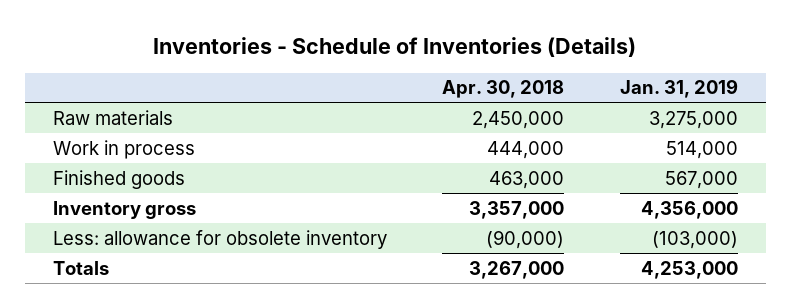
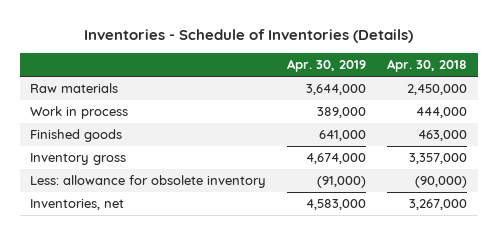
- | Apr. 30, 2018 | Jan. 31, 2019
+ | Apr. 30, 2019 | Apr. 30, 2018
- Totals | 3,267,000 | 4,253,000
+ Inventories, net | 4,583,000 | 3,267,000

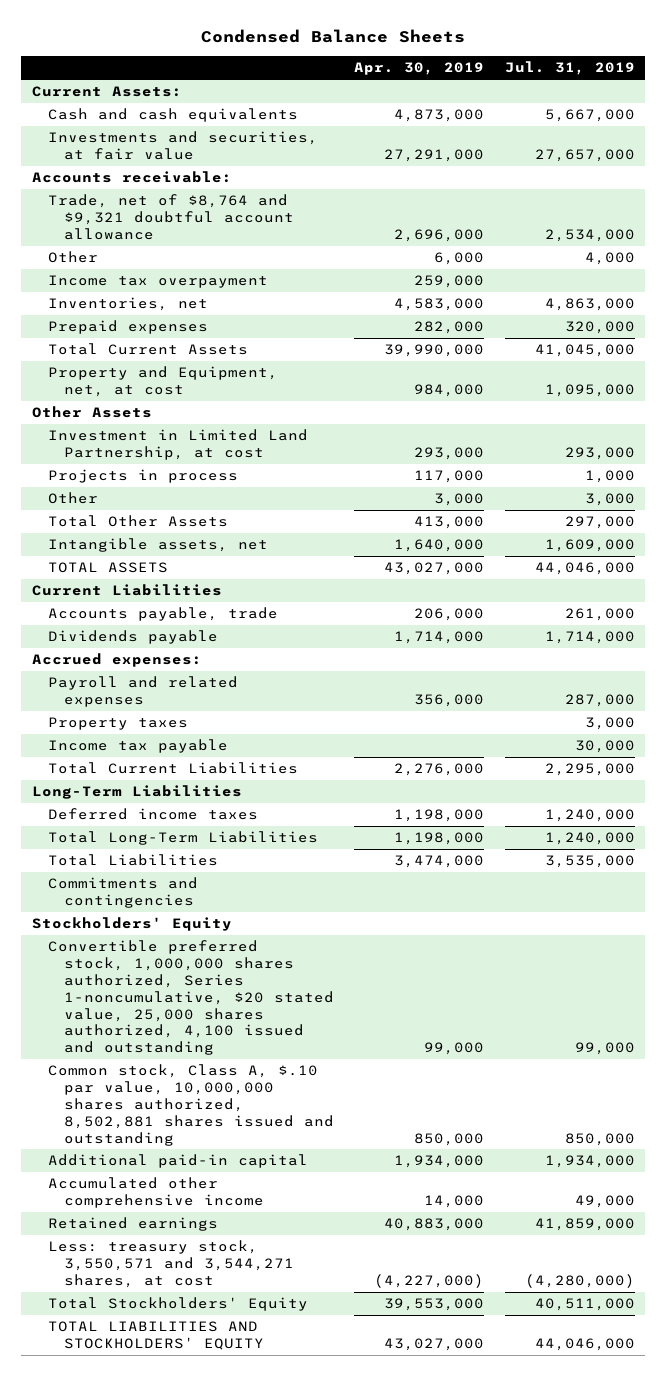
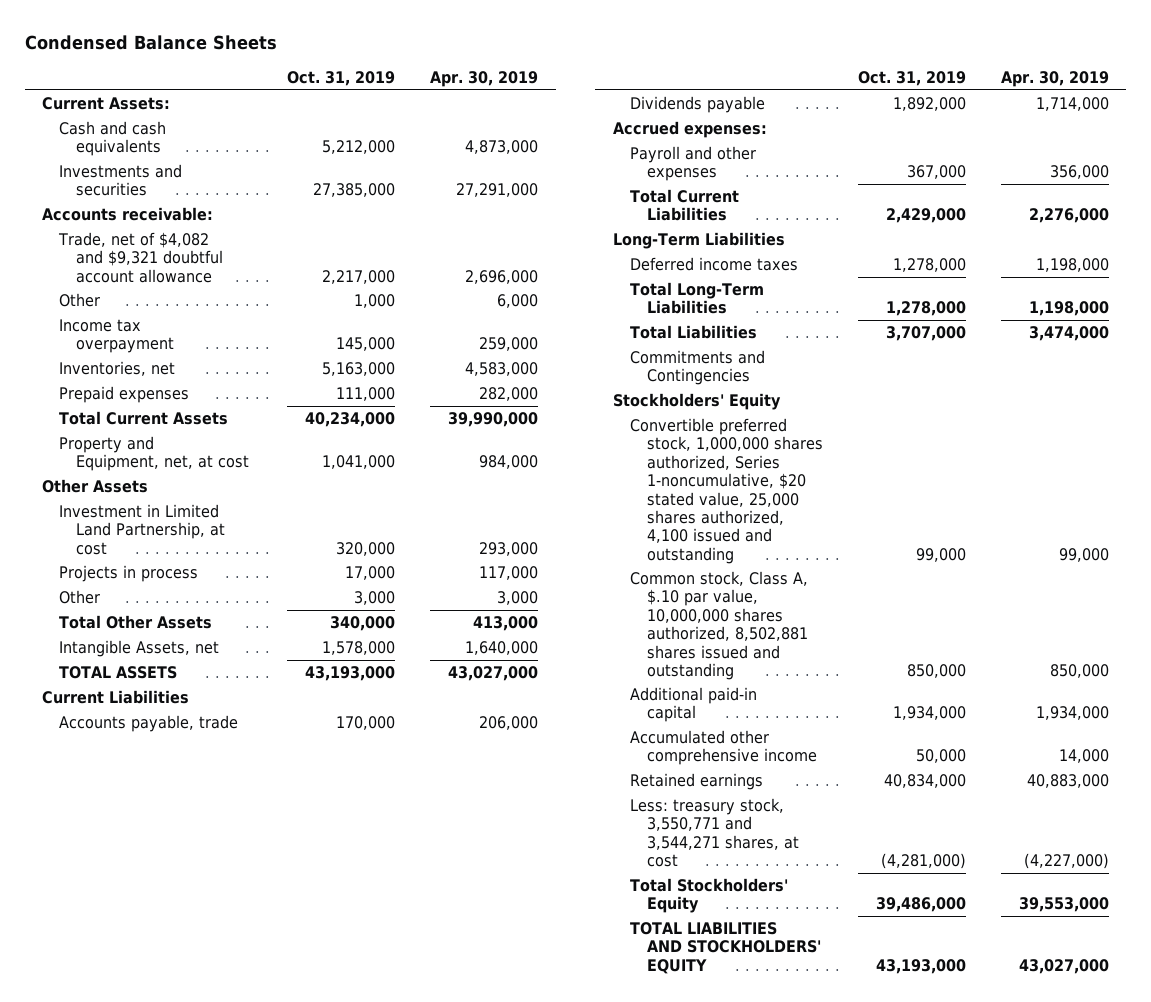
- | Apr. 30, 2019 | Jul. 31, 2019
+ | Oct. 31, 2019 | Apr. 30, 2019
- Investments and securities, at fair value | 27,291,000 | 27,657,000
+ Investments and securities | 27,385,000 | 27,291,000
- Trade, net of $8,764 and $9,321 doubtful account allowance | 2,696,000 | 2,534,000
+ Trade, net of $4,082 and $9,321 doubtful account allowance | 2,217,000 | 2,696,000
- Intangible assets, net | 1,640,000 | 1,609,000
+ Intangible Assets, net | 1,578,000 | 1,640,000
- Payroll and related expenses | 356,000 | 287,000
- Property taxes | | 3,000
- Income tax payable | | 30,000
+ Payroll and other expenses | 367,000 | 356,000
- Commitments and contingencies
+ Commitments and Contingencies
- Less: treasury stock, 3,550,571 and 3,544,271 shares, at cost | (4,227,000) | (4,280,000)
+ Less: treasury stock, 3,550,771 and 3,544,271 shares, at cost | (4,281,000) | (4,227,000)

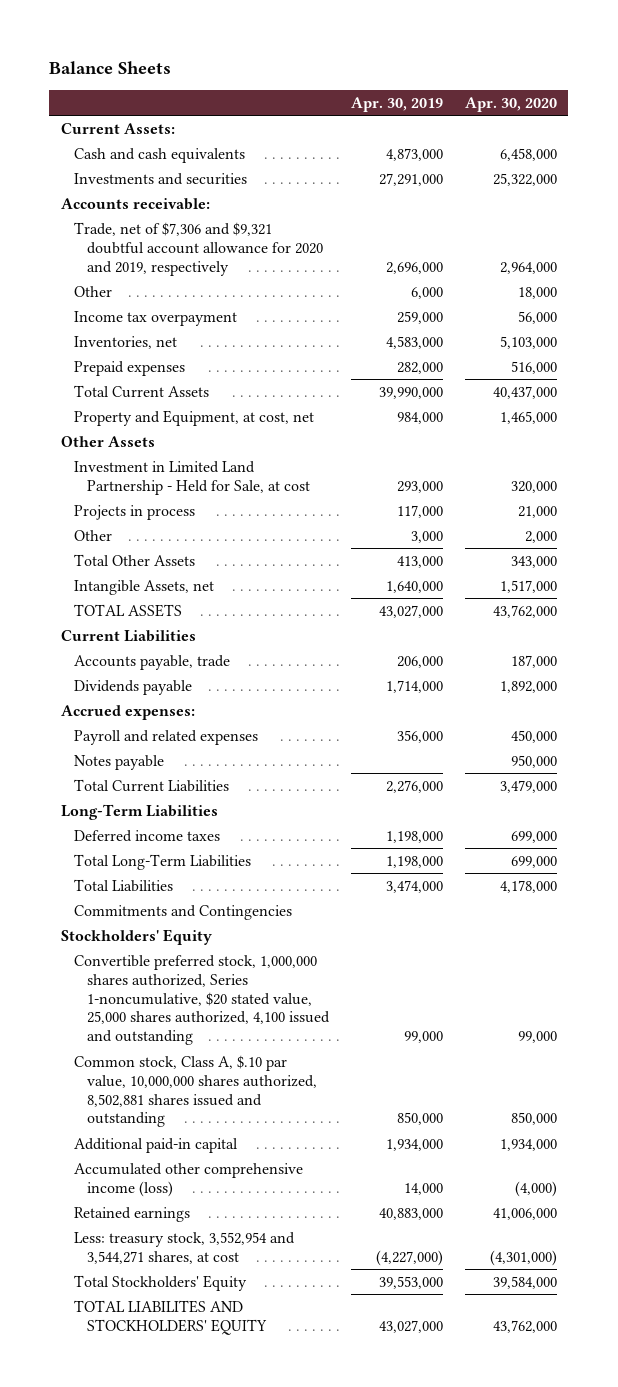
- Condensed Balance Sheets
+ Balance Sheets
- | Oct. 31, 2019 | Apr. 30, 2019
+ | Apr. 30, 2019 | Apr. 30, 2020
- Trade, net of $4,082 and $9,321 doubtful account allowance | 2,217,000 | 2,696,000
+ Trade, net of $7,306 and $9,321 doubtful account allowance for 2020 and 2019, respectively | 2,696,000 | 2,964,000
- Property and Equipment, net, at cost | 1,041,000 | 984,000
+ Property and Equipment, at cost, net | 984,000 | 1,465,000
- Investment in Limited Land Partnership, at cost | 320,000 | 293,000
+ Investment in Limited Land Partnership - Held for Sale, at cost | 293,000 | 320,000
- Payroll and other expenses | 367,000 | 356,000
+ Payroll and related expenses | 356,000 | 450,000
+ Notes payable | | 950,000
- Accumulated other comprehensive income | 50,000 | 14,000
+ Accumulated other comprehensive income (loss) | 14,000 | (4,000)
- Less: treasury stock, 3,550,771 and 3,544,271 shares, at cost | (4,281,000) | (4,227,000)
+ Less: treasury stock, 3,552,954 and 3,544,271 shares, at cost | (4,227,000) | (4,301,000)
- TOTAL LIABILITIES AND STOCKHOLDERS' EQUITY | 43,193,000 | 43,027,000
+ TOTAL LIABILITES AND STOCKHOLDERS' EQUITY | 43,027,000 | 43,762,000

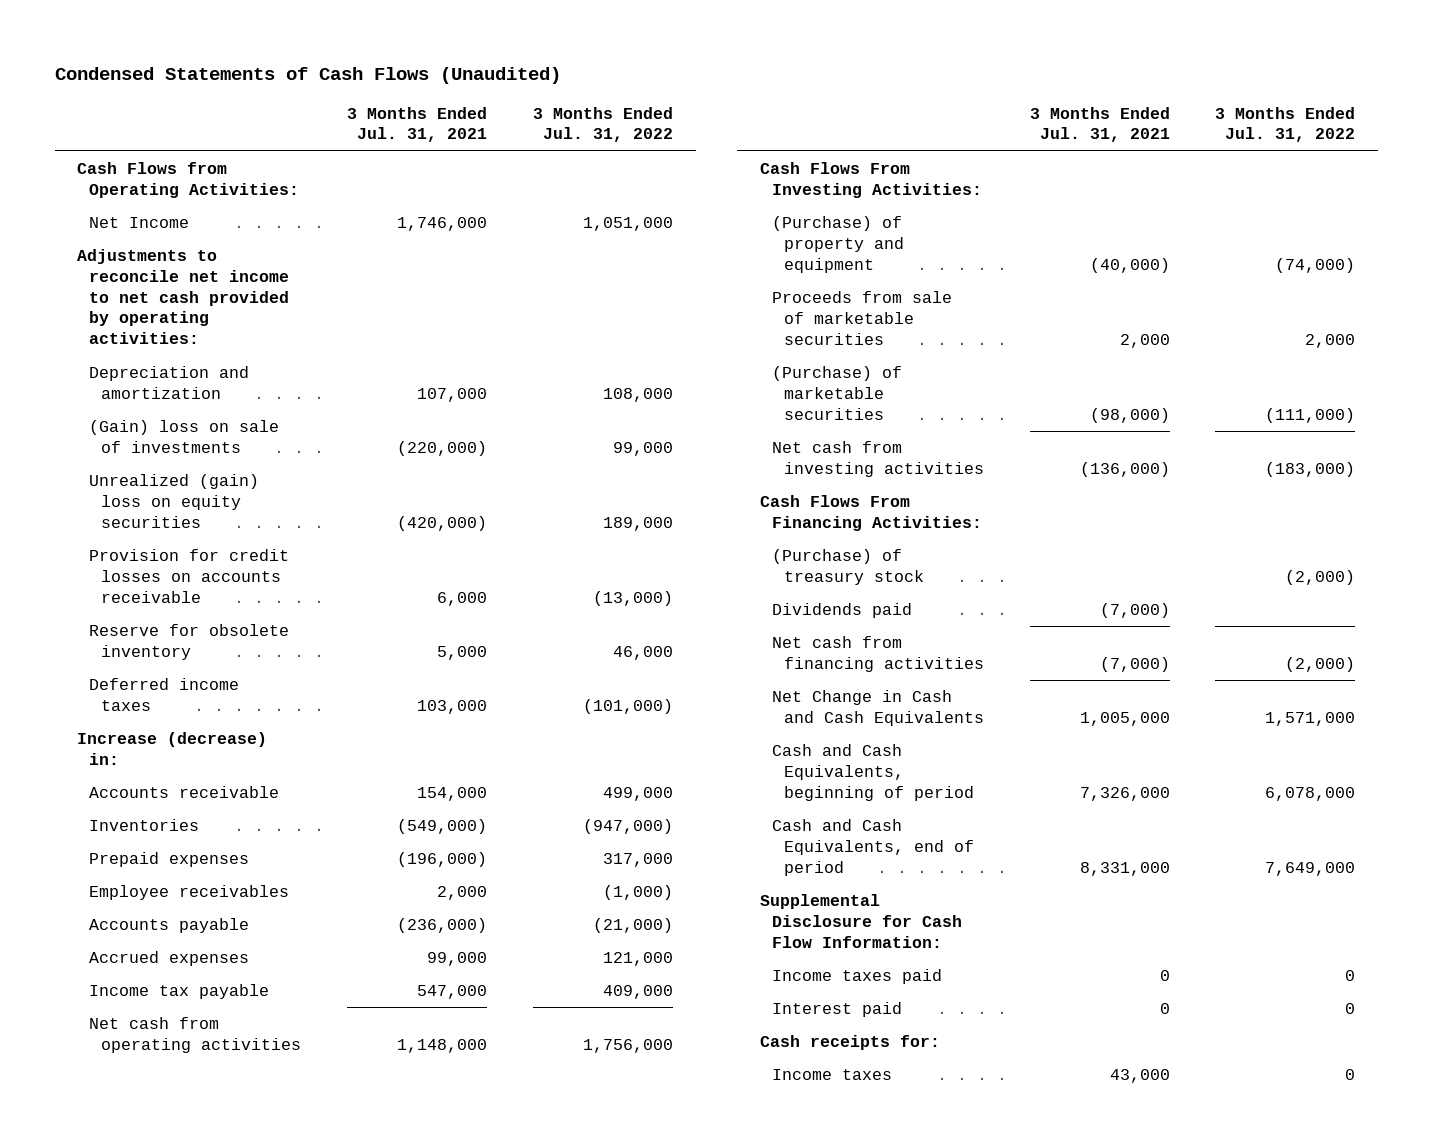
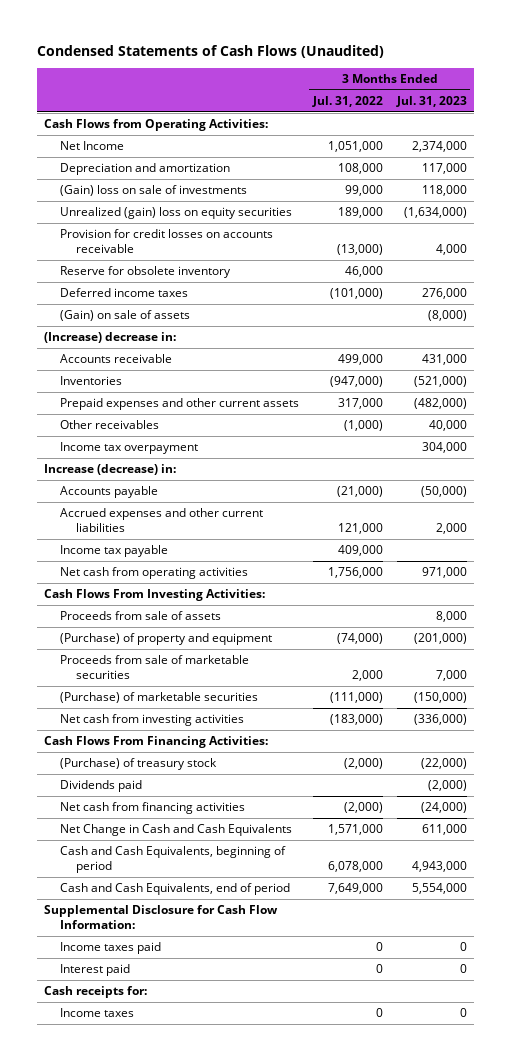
- | 3 Months Ended Jul. 31, 2021 | 3 Months Ended Jul. 31, 2022
+ | 3 Months Ended Jul. 31, 2022 | 3 Months Ended Jul. 31, 2023
- Adjustments to reconcile net income to net cash provided by operating activities:
+ (Gain) on sale of assets | | (8,000)
+ (Increase) decrease in:
- Prepaid expenses | (196,000) | 317,000
- Employee receivables | 2,000 | (1,000)
+ Prepaid expenses and other current assets | 317,000 | (482,000)
+ Other receivables | (1,000) | 40,000
+ Income tax overpayment | | 304,000
moved down: Increase (decrease) in:
- Accrued expenses | 99,000 | 121,000
+ Accrued expenses and other current liabilities | 121,000 | 2,000
+ Proceeds from sale of assets | | 8,000

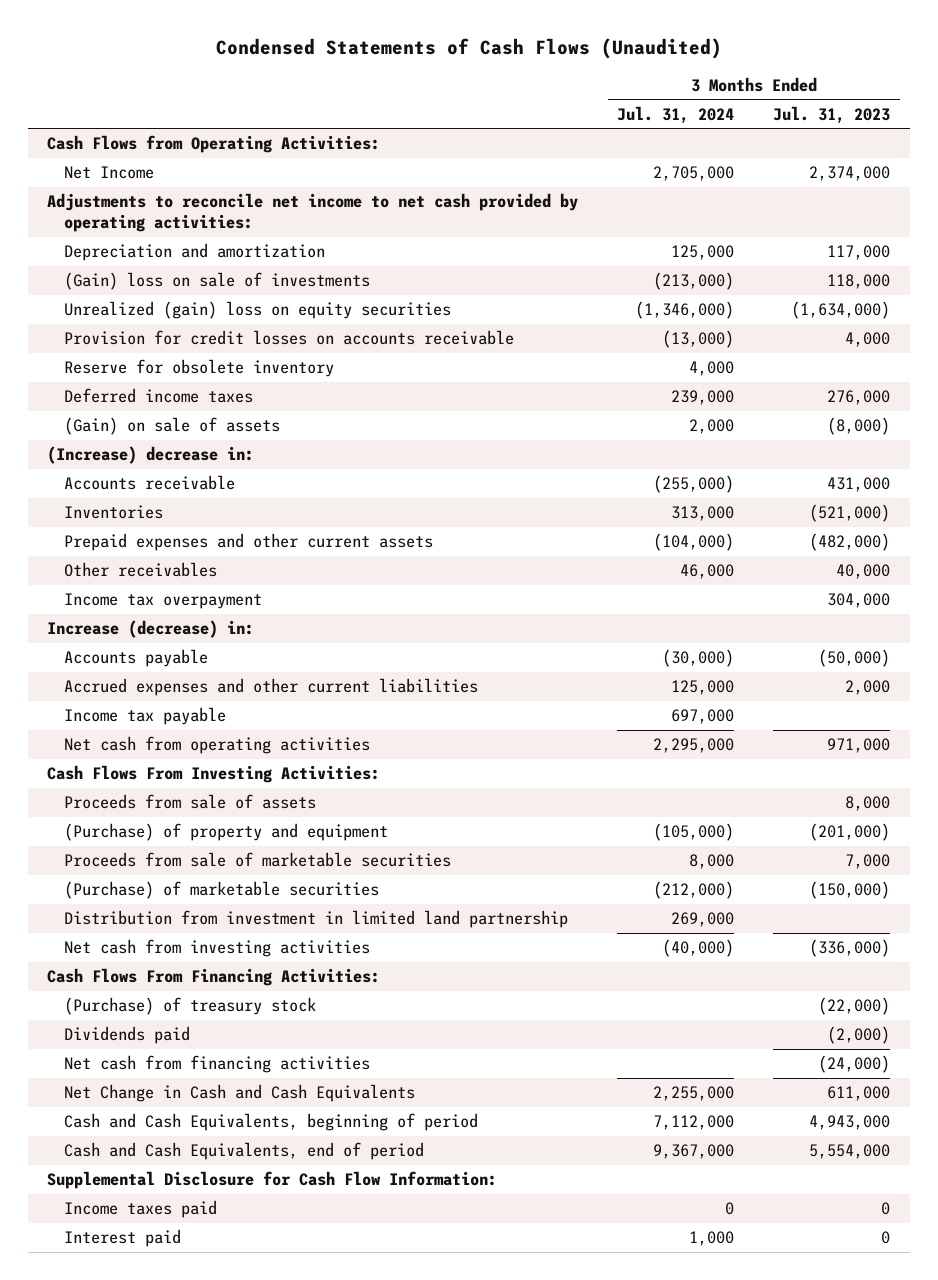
- | 3 Months Ended Jul. 31, 2022 | 3 Months Ended Jul. 31, 2023
+ | 3 Months Ended Jul. 31, 2024 | 3 Months Ended Jul. 31, 2023
+ Adjustments to reconcile net income to net cash provided by operating activities:
+ Distribution from investment in limited land partnership | 269,000 |
- Cash receipts for:
- Income taxes | 0 | 0

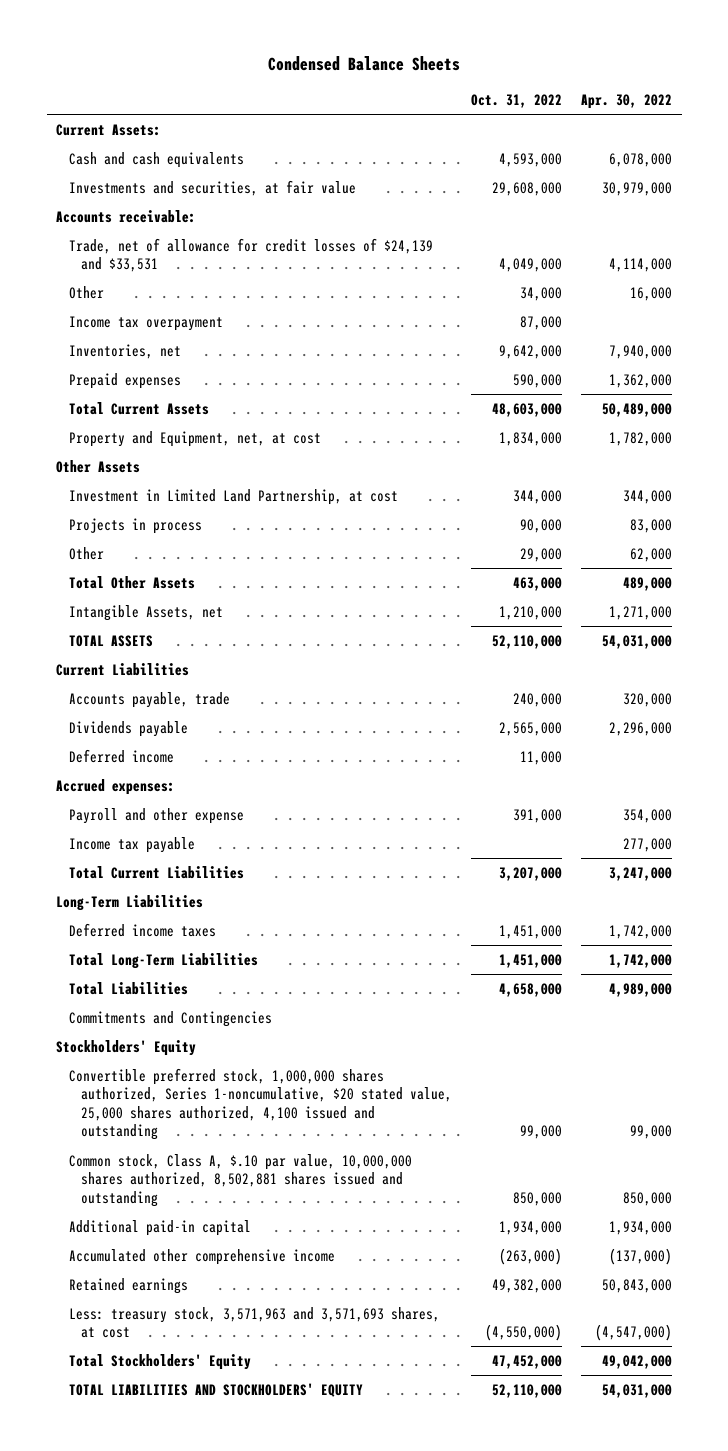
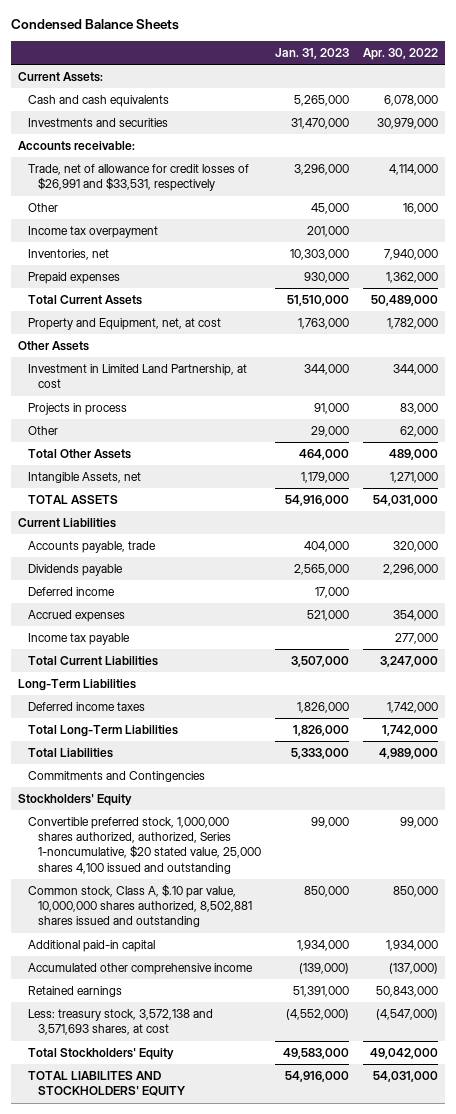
- | Oct. 31, 2022 | Apr. 30, 2022
+ | Jan. 31, 2023 | Apr. 30, 2022
- Investments and securities, at fair value | 29,608,000 | 30,979,000
+ Investments and securities | 31,470,000 | 30,979,000
- Trade, net of allowance for credit losses of $24,139 and $33,531 | 4,049,000 | 4,114,000
+ Trade, net of allowance for credit losses of $26,991 and $33,531, respectively | 3,296,000 | 4,114,000
- Accrued expenses:
- Payroll and other expense | 391,000 | 354,000
+ Accrued expenses | 521,000 | 354,000
- Convertible preferred stock, 1,000,000 shares authorized, Series 1-noncumulative, $20 stated value, 25,000 shares authorized, 4,100 issued and outstanding | 99,000 | 99,000
+ Convertible preferred stock, 1,000,000 shares authorized, authorized, Series 1-noncumulative, $20 stated value, 25,000 shares 4,100 issued and outstanding | 99,000 | 99,000
- Less: treasury stock, 3,571,963 and 3,571,693 shares, at cost | (4,550,000) | (4,547,000)
+ Less: treasury stock, 3,572,138 and 3,571,693 shares, at cost | (4,552,000) | (4,547,000)
- TOTAL LIABILITIES AND STOCKHOLDERS' EQUITY | 52,110,000 | 54,031,000
+ TOTAL LIABILITES AND STOCKHOLDERS' EQUITY | 54,916,000 | 54,031,000

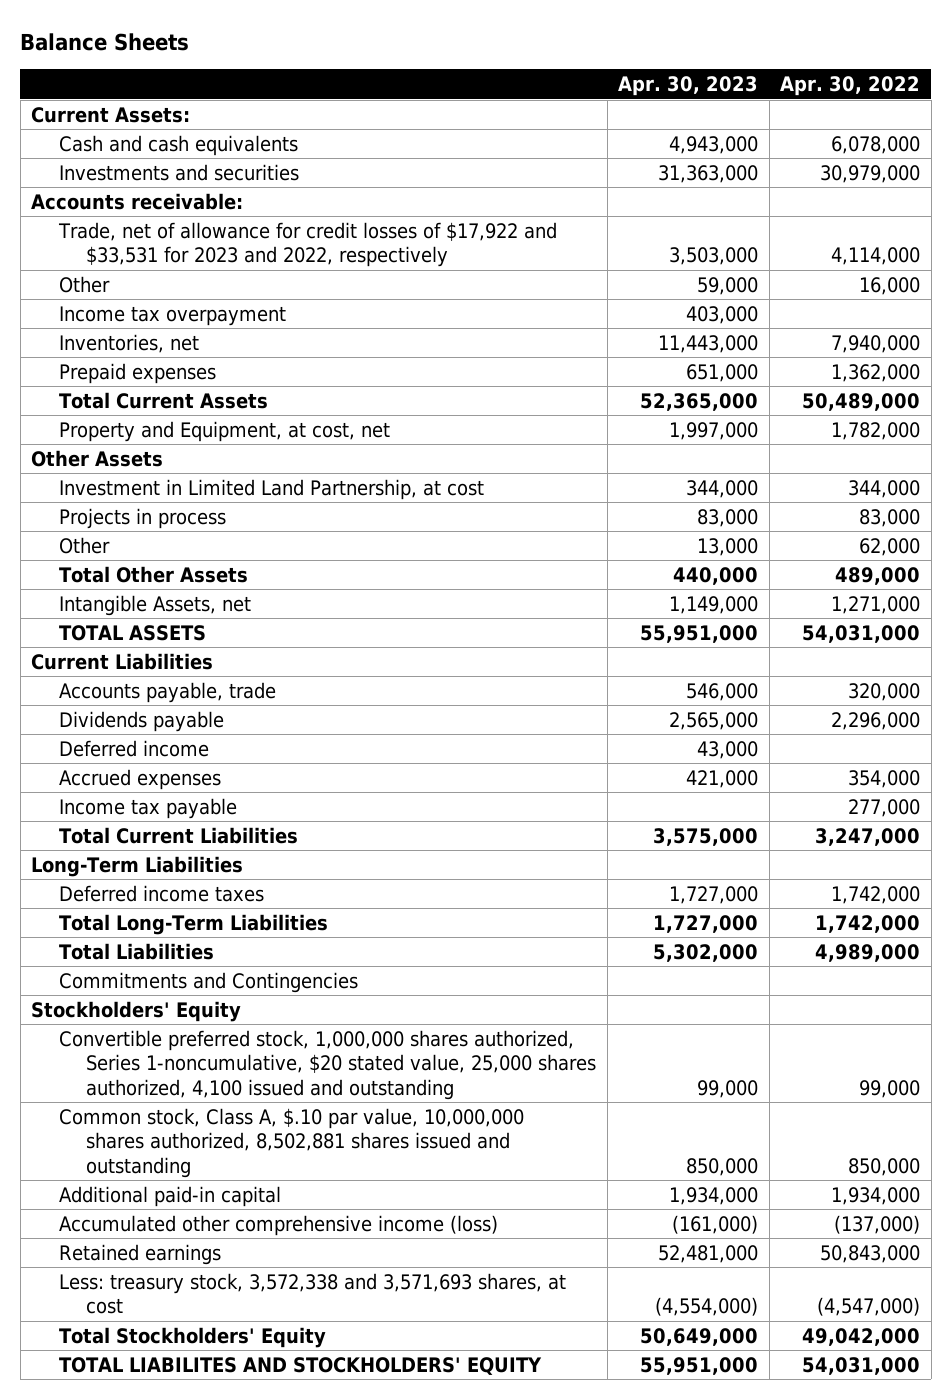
- Condensed Balance Sheets
+ Balance Sheets
- | Jan. 31, 2023 | Apr. 30, 2022
+ | Apr. 30, 2023 | Apr. 30, 2022
- Trade, net of allowance for credit losses of $26,991 and $33,531, respectively | 3,296,000 | 4,114,000
+ Trade, net of allowance for credit losses of $17,922 and $33,531 for 2023 and 2022, respectively | 3,503,000 | 4,114,000
- Property and Equipment, net, at cost | 1,763,000 | 1,782,000
+ Property and Equipment, at cost, net | 1,997,000 | 1,782,000
- Convertible preferred stock, 1,000,000 shares authorized, authorized, Series 1-noncumulative, $20 stated value, 25,000 shares 4,100 issued and outstanding | 99,000 | 99,000
+ Convertible preferred stock, 1,000,000 shares authorized, Series 1-noncumulative, $20 stated value, 25,000 shares authorized, 4,100 issued and outstanding | 99,000 | 99,000
- Accumulated other comprehensive income | (139,000) | (137,000)
+ Accumulated other comprehensive income (loss) | (161,000) | (137,000)
- Less: treasury stock, 3,572,138 and 3,571,693 shares, at cost | (4,552,000) | (4,547,000)
+ Less: treasury stock, 3,572,338 and 3,571,693 shares, at cost | (4,554,000) | (4,547,000)

